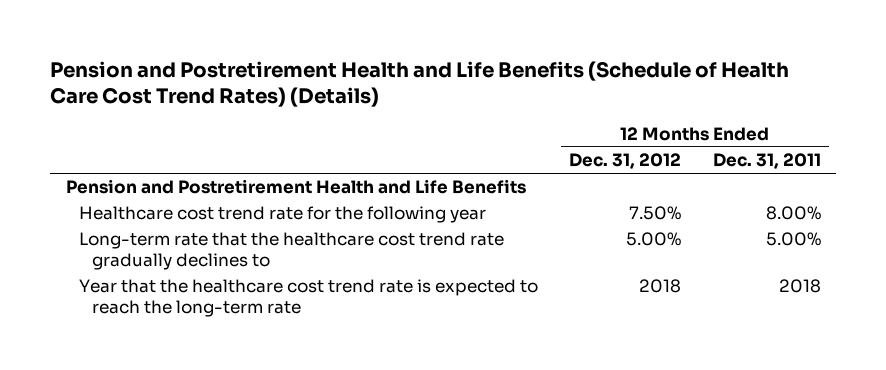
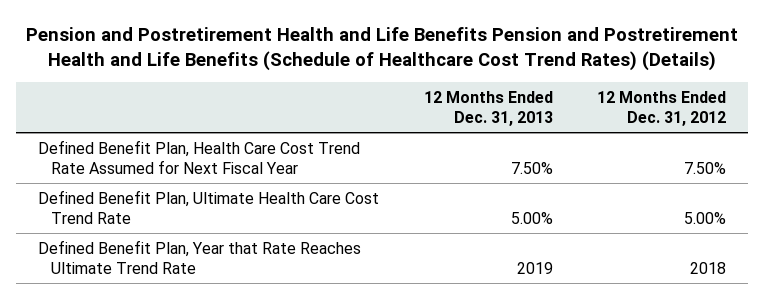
- Pension and Postretirement Health and Life Benefits (Schedule of Health Care Cost Trend Rates) (Details)
+ Pension and Postretirement Health and Life Benefits Pension and Postretirement Health and Life Benefits (Schedule of Healthcare Cost Trend Rates) (Details)
- | 12 Months Ended Dec. 31, 2012 | 12 Months Ended Dec. 31, 2011
+ | 12 Months Ended Dec. 31, 2013 | 12 Months Ended Dec. 31, 2012
- Pension and Postretirement Health and Life Benefits
- Healthcare cost trend rate for the following year | 7.50% | 8.00%
- Long-term rate that the healthcare cost trend rate gradually declines to | 5.00% | 5.00%
- Year that the healthcare cost trend rate is expected to reach the long-term rate | 2018 | 2018
+ Defined Benefit Plan, Health Care Cost Trend Rate Assumed for Next Fiscal Year | 7.50% | 7.50%
+ Defined Benefit Plan, Ultimate Health Care Cost Trend Rate | 5.00% | 5.00%
+ Defined Benefit Plan, Year that Rate Reaches Ultimate Trend Rate | 2019 | 2018

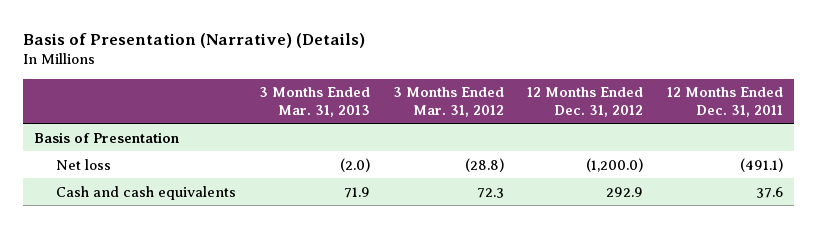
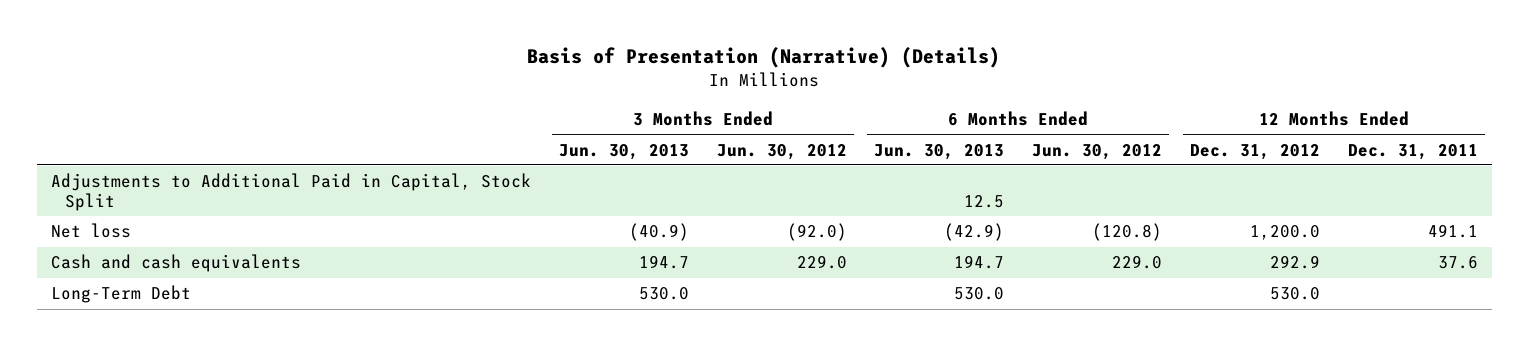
- | 3 Months Ended Mar. 31, 2013 | 3 Months Ended Mar. 31, 2012 | 12 Months Ended Dec. 31, 2012 | 12 Months Ended Dec. 31, 2011
+ | 3 Months Ended Jun. 30, 2013 | 3 Months Ended Jun. 30, 2012 | 6 Months Ended Jun. 30, 2013 | 6 Months Ended Jun. 30, 2012 | 12 Months Ended Dec. 31, 2012 | 12 Months Ended Dec. 31, 2011
- Basis of Presentation
- Net loss | (2.0) | (28.8) | (1,200.0) | (491.1)
+ Adjustments to Additional Paid in Capital, Stock Split | | | 12.5 | | |
+ Net loss | (40.9) | (92.0) | (42.9) | (120.8) | 1,200.0 | 491.1
+ Long-Term Debt | 530.0 | | 530.0 | | 530.0 |

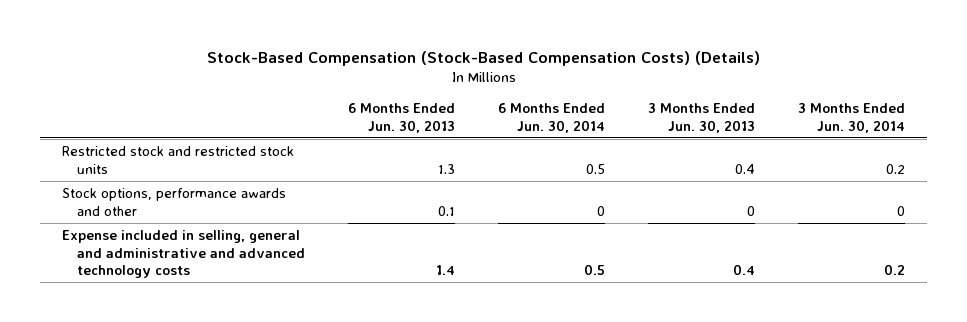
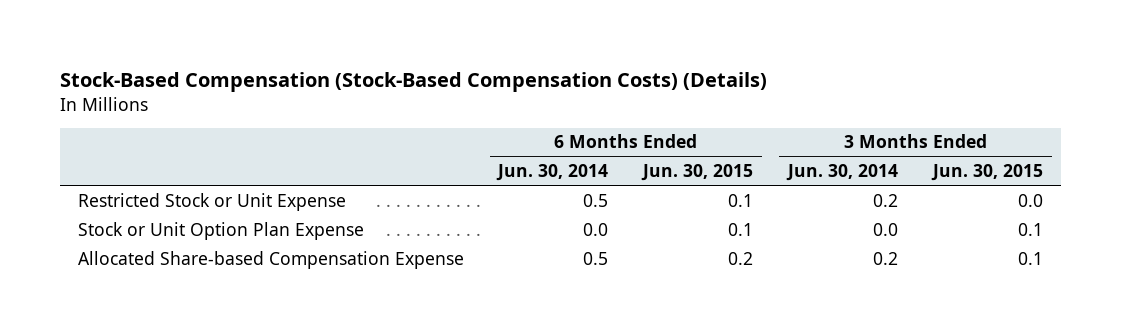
- | 6 Months Ended Jun. 30, 2013 | 6 Months Ended Jun. 30, 2014 | 3 Months Ended Jun. 30, 2013 | 3 Months Ended Jun. 30, 2014
+ | 6 Months Ended Jun. 30, 2014 | 6 Months Ended Jun. 30, 2015 | 3 Months Ended Jun. 30, 2014 | 3 Months Ended Jun. 30, 2015
- Restricted stock and restricted stock units | 1.3 | 0.5 | 0.4 | 0.2
- Stock options, performance awards and other | 0.1 | 0 | 0 | 0
- Expense included in selling, general and administrative and advanced technology costs | 1.4 | 0.5 | 0.4 | 0.2
+ Restricted Stock or Unit Expense | 0.5 | 0.1 | 0.2 | 0.0
+ Stock or Unit Option Plan Expense | 0.0 | 0.1 | 0.0 | 0.1
+ Allocated Share-based Compensation Expense | 0.5 | 0.2 | 0.2 | 0.1

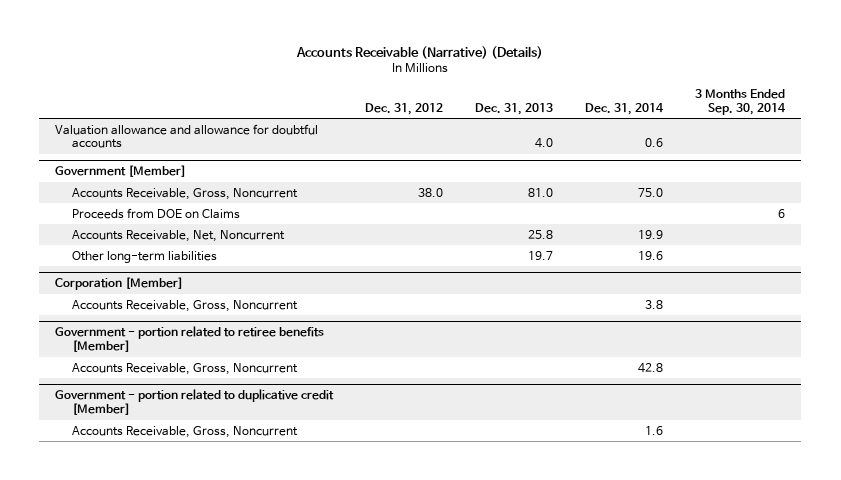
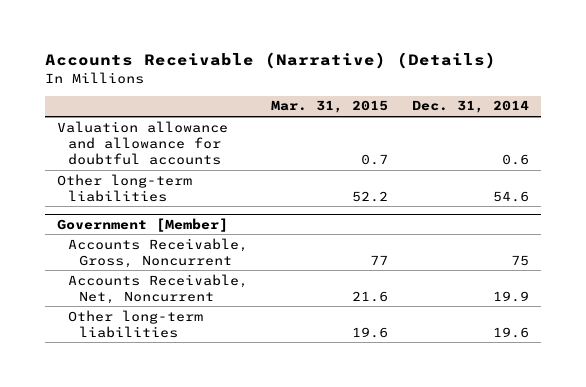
- | Dec. 31, 2012 | Dec. 31, 2013 | Dec. 31, 2014 | 3 Months Ended Sep. 30, 2014
+ | Mar. 31, 2015 | Dec. 31, 2014
+ Other long-term liabilities | 52.2 | 54.6
@ Government [Member]
- Accounts Receivable, Gross, Noncurrent | 38.0 | 81.0 | 75.0 |
- Proceeds from DOE on Claims | | | | 6
+ Accounts Receivable, Gross, Noncurrent | 77 | 75
- Corporation [Member]
- Accounts Receivable, Gross, Noncurrent | | | 3.8 |
- Government - portion related to retiree benefits [Member]
- Accounts Receivable, Gross, Noncurrent | | | 42.8 |
- Government - portion related to duplicative credit [Member]
- Accounts Receivable, Gross, Noncurrent | | | 1.6 |

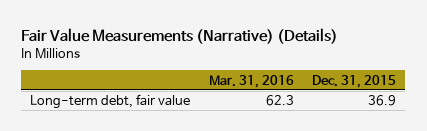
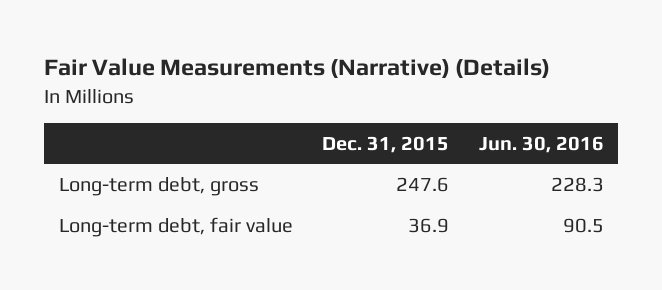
- | Mar. 31, 2016 | Dec. 31, 2015
+ | Dec. 31, 2015 | Jun. 30, 2016
+ Long-term debt, gross | 247.6 | 228.3

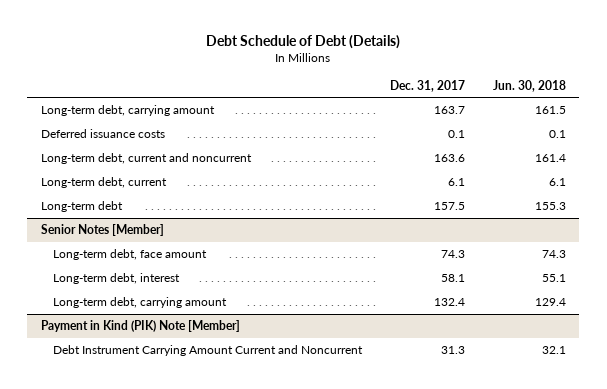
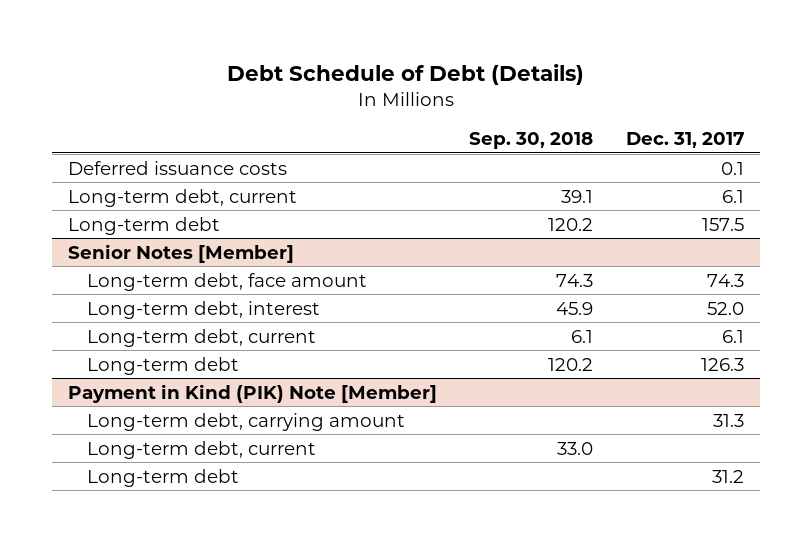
- | Dec. 31, 2017 | Jun. 30, 2018
+ | Sep. 30, 2018 | Dec. 31, 2017
- Long-term debt, carrying amount | 163.7 | 161.5
- Long-term debt, current and noncurrent | 163.6 | 161.4
@ Senior Notes [Member]
- Long-term debt, interest | 58.1 | 55.1
- Long-term debt, carrying amount | 132.4 | 129.4
+ Long-term debt, interest | 45.9 | 52.0
+ Long-term debt, current | 6.1 | 6.1
+ Long-term debt | 120.2 | 126.3
@ Payment in Kind (PIK) Note [Member]
- Debt Instrument Carrying Amount Current and Noncurrent | 31.3 | 32.1
+ Long-term debt, carrying amount | | 31.3
+ Long-term debt, current | 33.0 |
+ Long-term debt | | 31.2

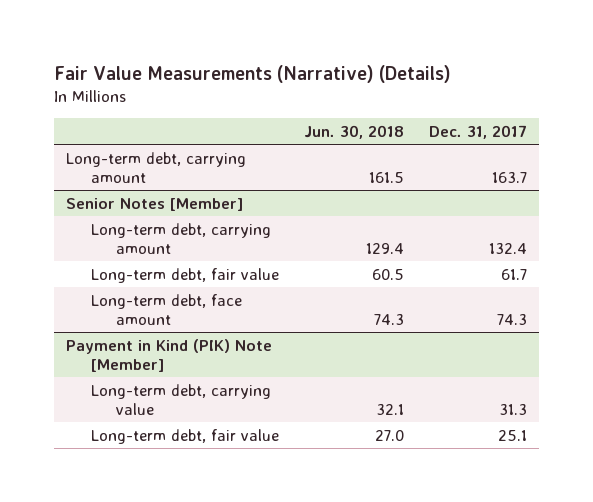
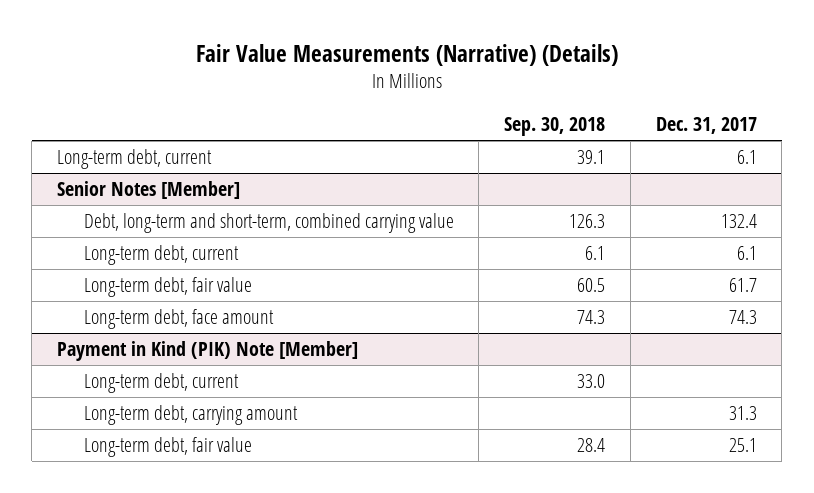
- | Jun. 30, 2018 | Dec. 31, 2017
+ | Sep. 30, 2018 | Dec. 31, 2017
- Long-term debt, carrying amount | 161.5 | 163.7
+ Long-term debt, current | 39.1 | 6.1
@ Senior Notes [Member]
- Long-term debt, carrying amount | 129.4 | 132.4
+ Debt, long-term and short-term, combined carrying value | 126.3 | 132.4
+ Long-term debt, current | 6.1 | 6.1
@ Payment in Kind (PIK) Note [Member]
- Long-term debt, carrying value | 32.1 | 31.3
+ Long-term debt, current | 33.0 |
+ Long-term debt, carrying amount | | 31.3

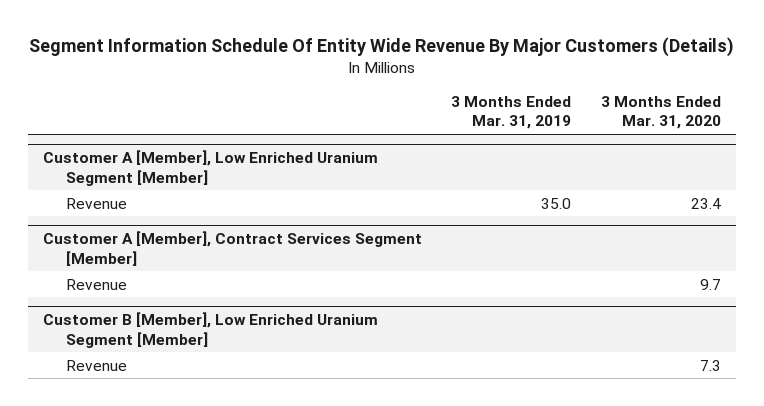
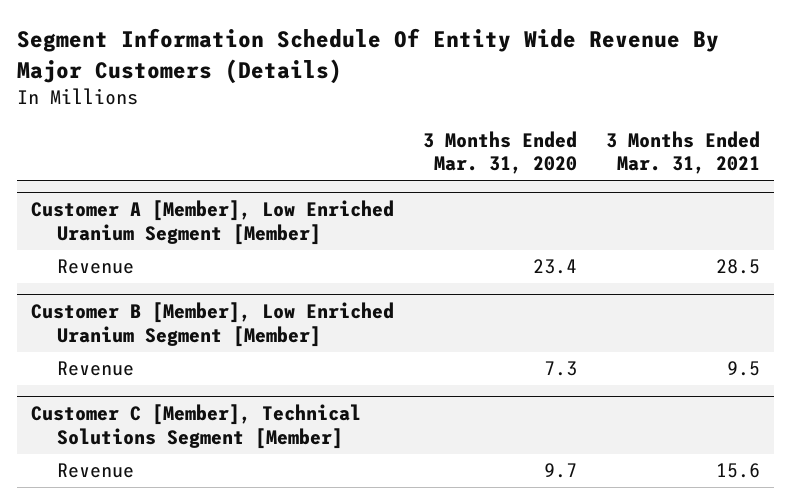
- | 3 Months Ended Mar. 31, 2019 | 3 Months Ended Mar. 31, 2020
+ | 3 Months Ended Mar. 31, 2020 | 3 Months Ended Mar. 31, 2021
- Customer A [Member], Contract Services Segment [Member]
- Revenue | | 9.7
+ Customer C [Member], Technical Solutions Segment [Member]
+ Revenue | 9.7 | 15.6

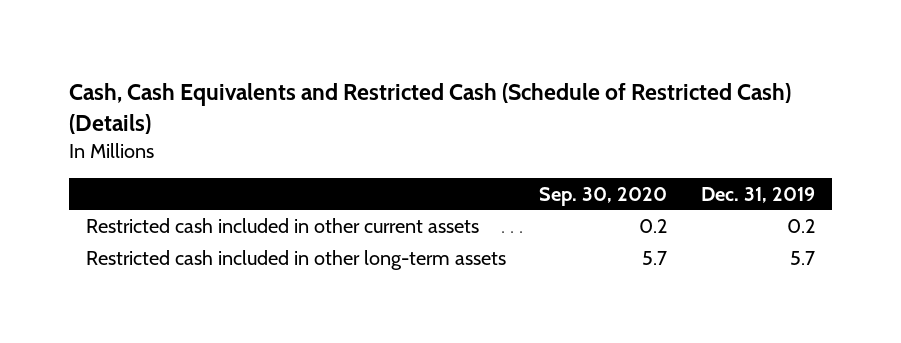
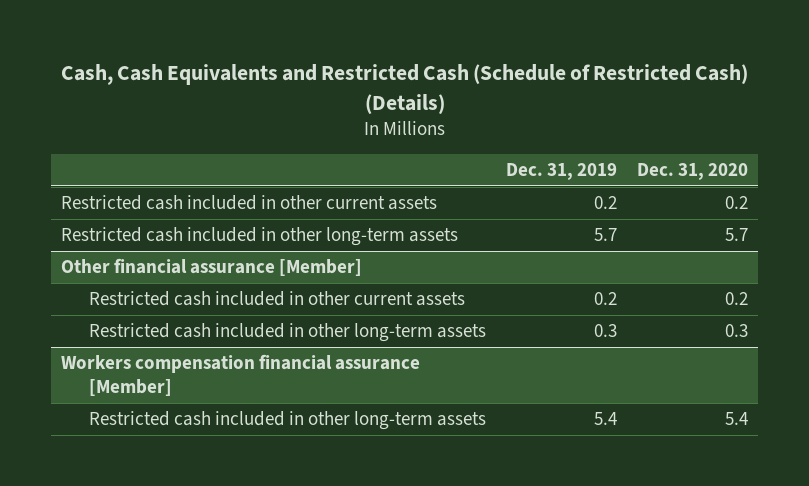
- | Sep. 30, 2020 | Dec. 31, 2019
+ | Dec. 31, 2019 | Dec. 31, 2020
+ Other financial assurance [Member]
+ Restricted cash included in other current assets | 0.2 | 0.2
+ Restricted cash included in other long-term assets | 0.3 | 0.3
+ Workers compensation financial assurance [Member]
+ Restricted cash included in other long-term assets | 5.4 | 5.4

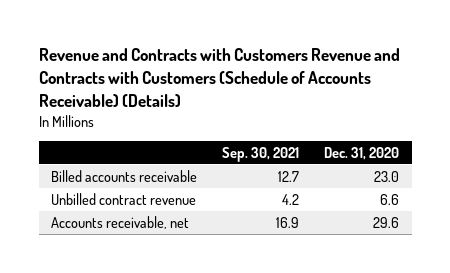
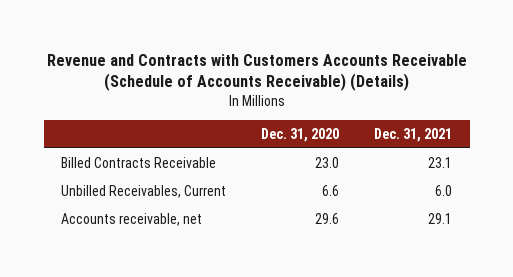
- Revenue and Contracts with Customers Revenue and Contracts with Customers (Schedule of Accounts Receivable) (Details)
+ Revenue and Contracts with Customers Accounts Receivable (Schedule of Accounts Receivable) (Details)
- | Sep. 30, 2021 | Dec. 31, 2020
+ | Dec. 31, 2020 | Dec. 31, 2021
- Billed accounts receivable | 12.7 | 23.0
- Unbilled contract revenue | 4.2 | 6.6
+ Billed Contracts Receivable | 23.0 | 23.1
+ Unbilled Receivables, Current | 6.6 | 6.0

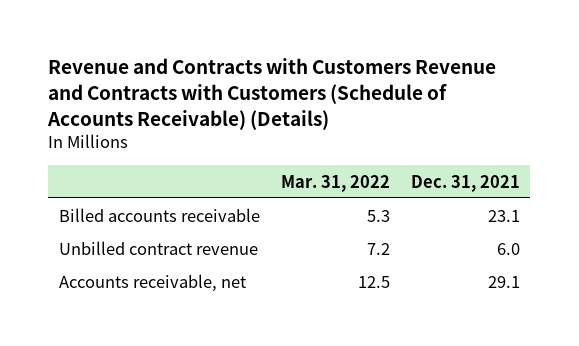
- Revenue and Contracts with Customers Accounts Receivable (Schedule of Accounts Receivable) (Details)
+ Revenue and Contracts with Customers Revenue and Contracts with Customers (Schedule of Accounts Receivable) (Details)
- | Dec. 31, 2020 | Dec. 31, 2021
+ | Mar. 31, 2022 | Dec. 31, 2021
- Billed Contracts Receivable | 23.0 | 23.1
- Unbilled Receivables, Current | 6.6 | 6.0
+ Billed accounts receivable | 5.3 | 23.1
+ Unbilled contract revenue | 7.2 | 6.0

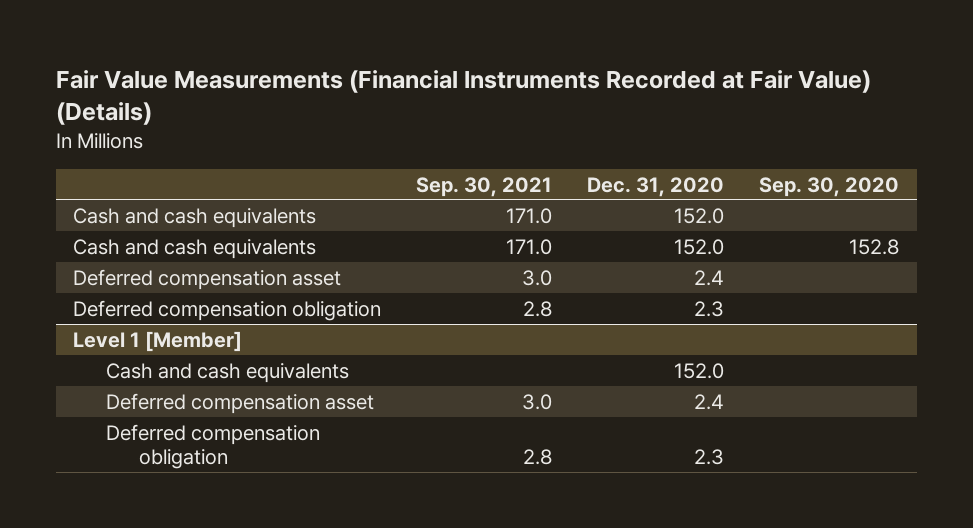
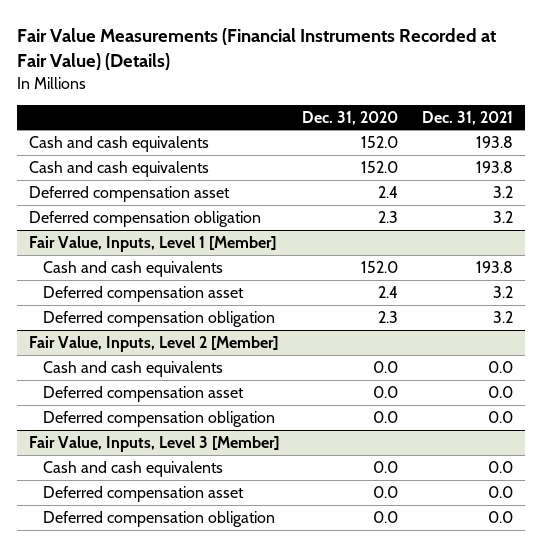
- | Sep. 30, 2021 | Dec. 31, 2020 | Sep. 30, 2020
+ | Dec. 31, 2020 | Dec. 31, 2021
- Level 1 [Member]
+ Fair Value, Inputs, Level 1 [Member]
+ Fair Value, Inputs, Level 2 [Member]
+ Cash and cash equivalents | 0.0 | 0.0
+ Deferred compensation asset | 0.0 | 0.0
+ Deferred compensation obligation | 0.0 | 0.0
+ Fair Value, Inputs, Level 3 [Member]
+ Cash and cash equivalents | 0.0 | 0.0
+ Deferred compensation asset | 0.0 | 0.0
+ Deferred compensation obligation | 0.0 | 0.0

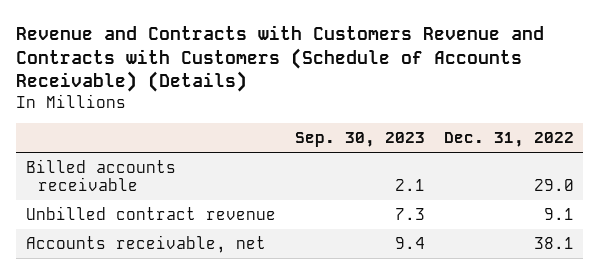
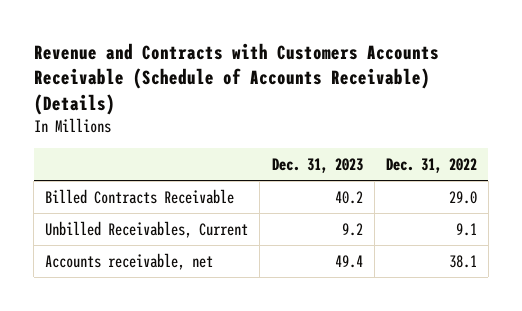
- Revenue and Contracts with Customers Revenue and Contracts with Customers (Schedule of Accounts Receivable) (Details)
+ Revenue and Contracts with Customers Accounts Receivable (Schedule of Accounts Receivable) (Details)
- | Sep. 30, 2023 | Dec. 31, 2022
+ | Dec. 31, 2023 | Dec. 31, 2022
- Billed accounts receivable | 2.1 | 29.0
- Unbilled contract revenue | 7.3 | 9.1
+ Billed Contracts Receivable | 40.2 | 29.0
+ Unbilled Receivables, Current | 9.2 | 9.1

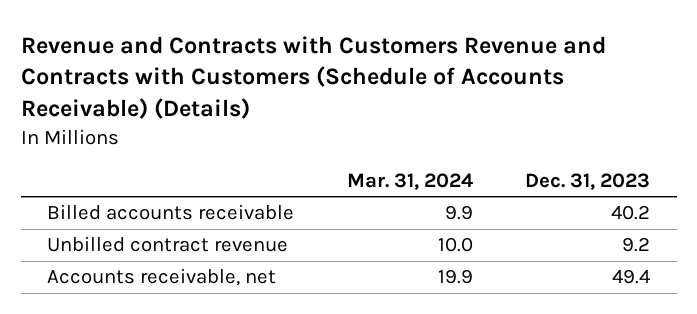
- Revenue and Contracts with Customers Accounts Receivable (Schedule of Accounts Receivable) (Details)
+ Revenue and Contracts with Customers Revenue and Contracts with Customers (Schedule of Accounts Receivable) (Details)
- | Dec. 31, 2023 | Dec. 31, 2022
+ | Mar. 31, 2024 | Dec. 31, 2023
- Billed Contracts Receivable | 40.2 | 29.0
- Unbilled Receivables, Current | 9.2 | 9.1
+ Billed accounts receivable | 9.9 | 40.2
+ Unbilled contract revenue | 10.0 | 9.2

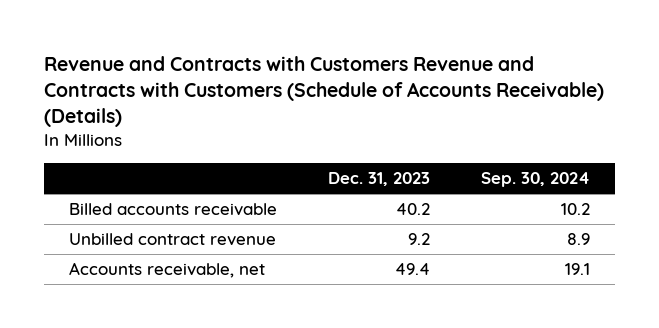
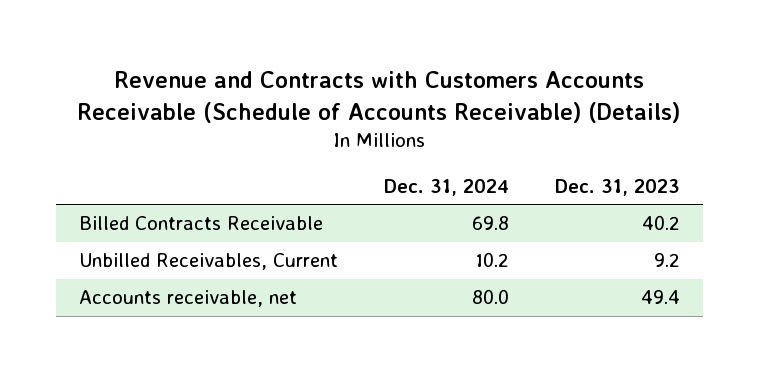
- Revenue and Contracts with Customers Revenue and Contracts with Customers (Schedule of Accounts Receivable) (Details)
+ Revenue and Contracts with Customers Accounts Receivable (Schedule of Accounts Receivable) (Details)
- | Dec. 31, 2023 | Sep. 30, 2024
+ | Dec. 31, 2024 | Dec. 31, 2023
- Billed accounts receivable | 40.2 | 10.2
- Unbilled contract revenue | 9.2 | 8.9
+ Billed Contracts Receivable | 69.8 | 40.2
+ Unbilled Receivables, Current | 10.2 | 9.2

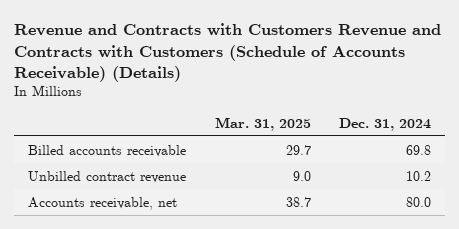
- Revenue and Contracts with Customers Accounts Receivable (Schedule of Accounts Receivable) (Details)
+ Revenue and Contracts with Customers Revenue and Contracts with Customers (Schedule of Accounts Receivable) (Details)
- | Dec. 31, 2024 | Dec. 31, 2023
+ | Mar. 31, 2025 | Dec. 31, 2024
- Billed Contracts Receivable | 69.8 | 40.2
- Unbilled Receivables, Current | 10.2 | 9.2
+ Billed accounts receivable | 29.7 | 69.8
+ Unbilled contract revenue | 9.0 | 10.2

